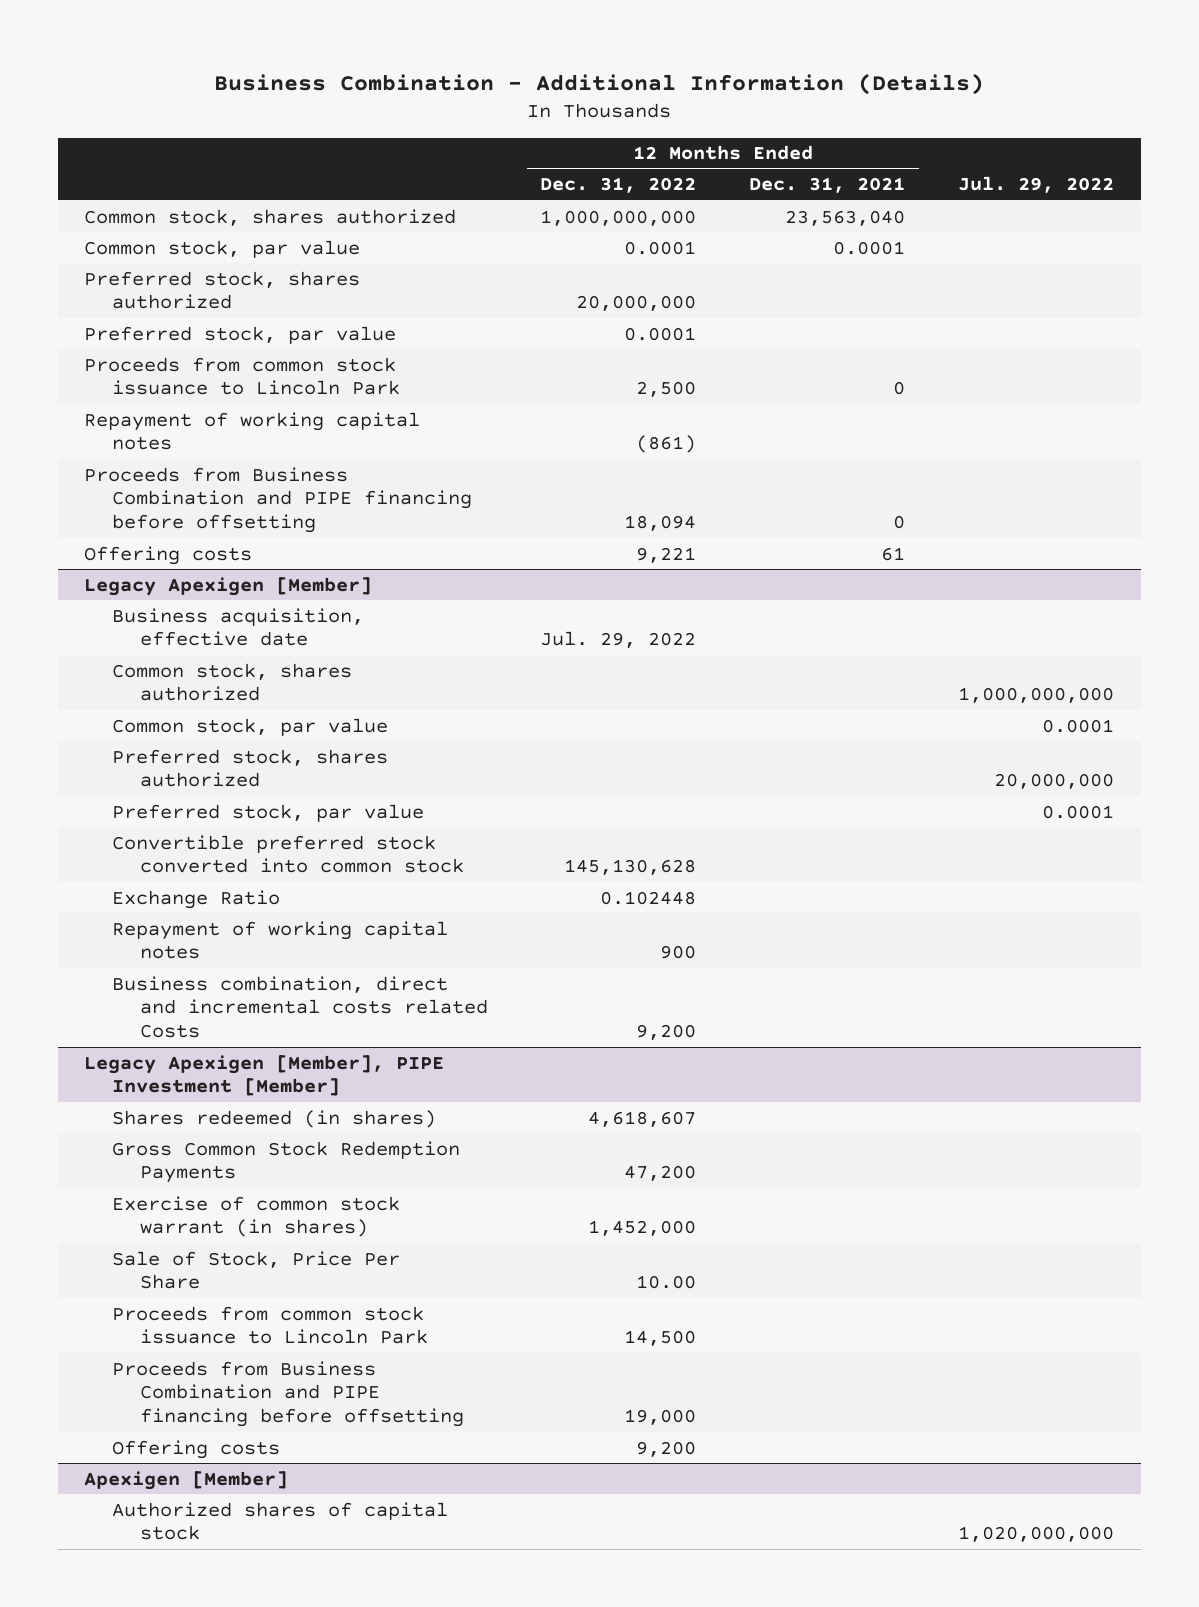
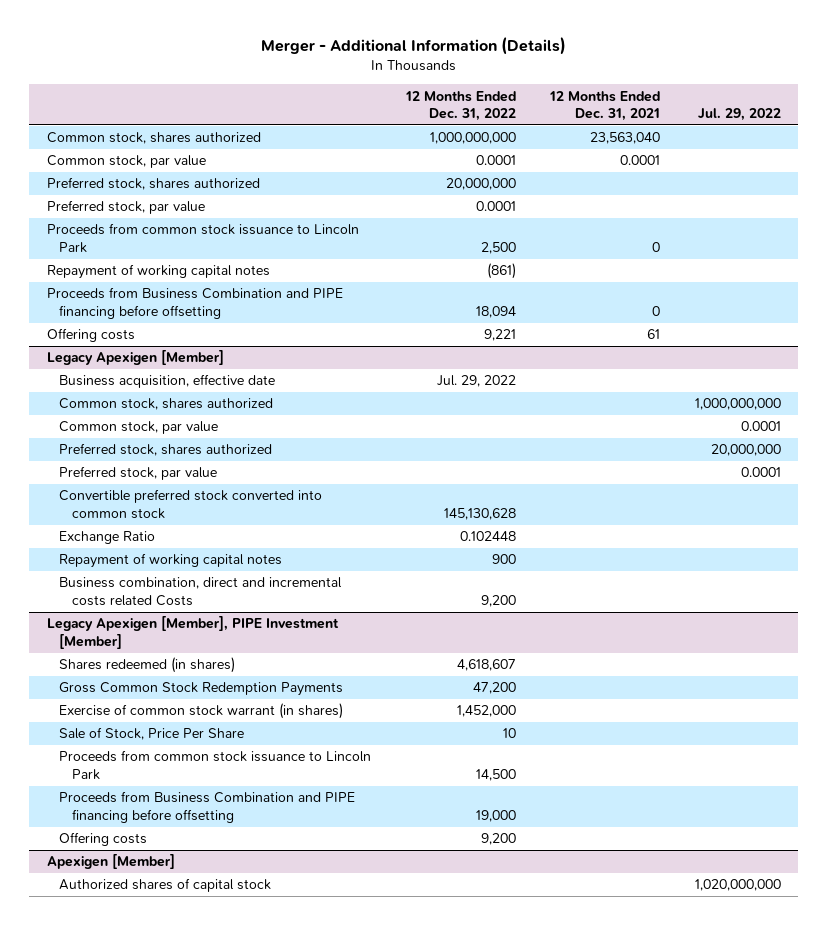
- Business Combination - Additional Information (Details)
+ Merger - Additional Information (Details)
@ Legacy Apexigen [Member], PIPE Investment [Member]
- Sale of Stock, Price Per Share | 10.00 | |
+ Sale of Stock, Price Per Share | 10 | |

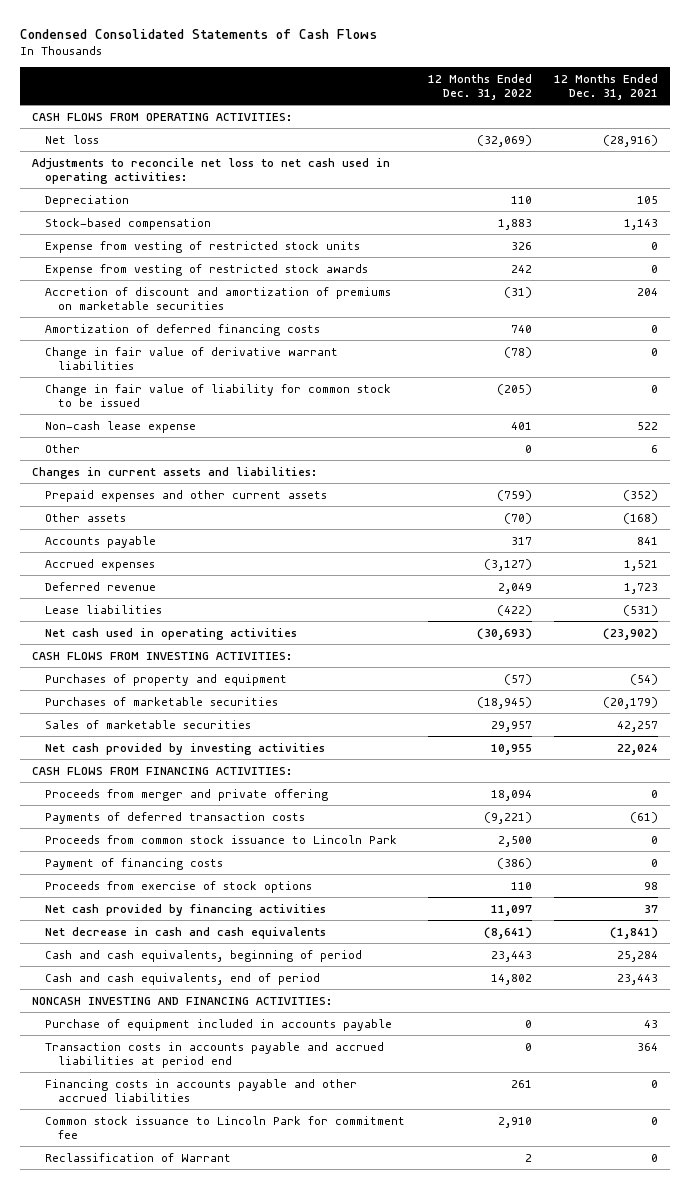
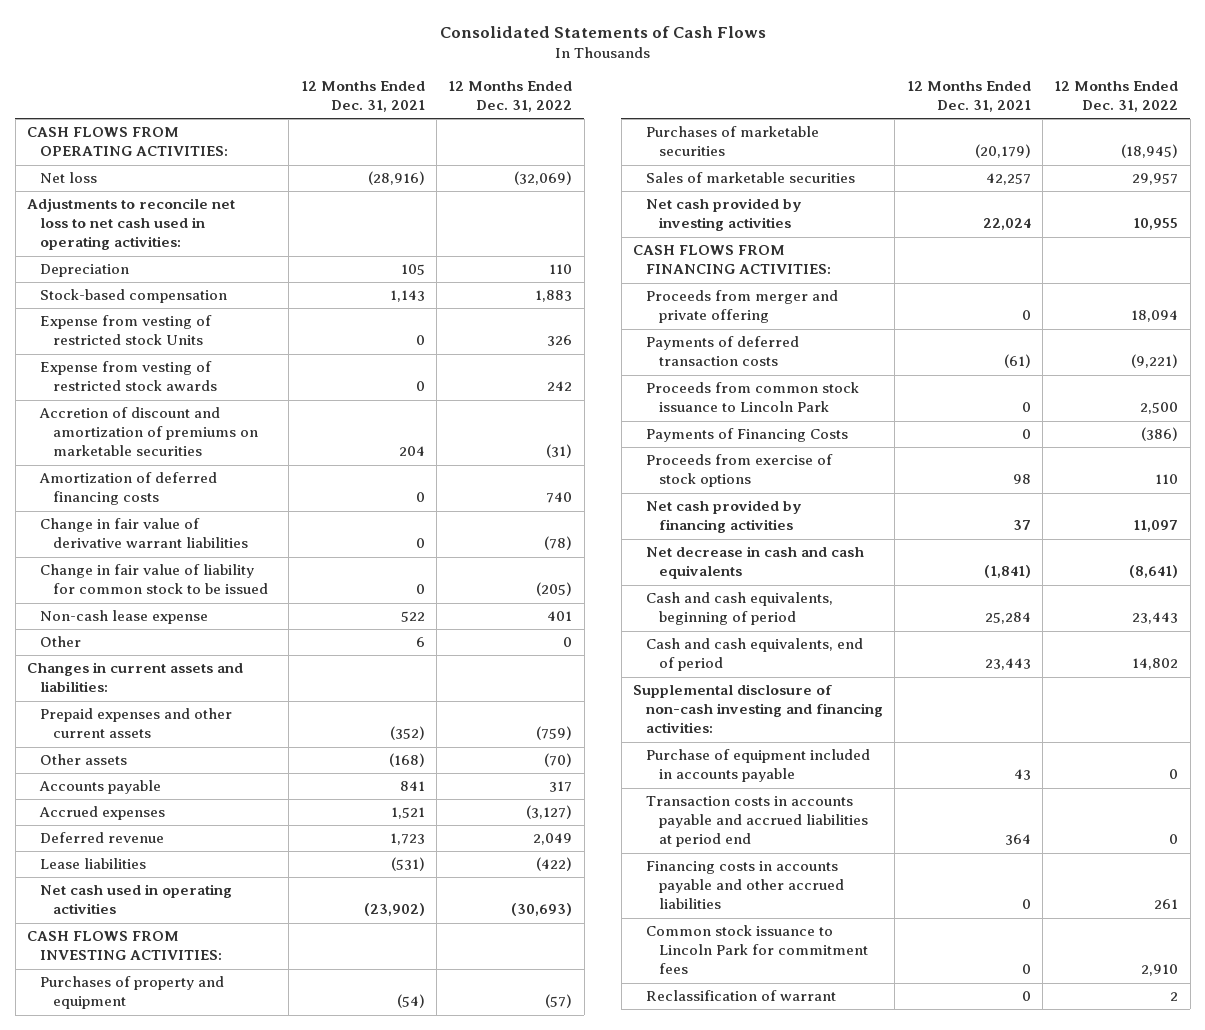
- Condensed Consolidated Statements of Cash Flows
+ Consolidated Statements of Cash Flows
- | 12 Months Ended Dec. 31, 2022 | 12 Months Ended Dec. 31, 2021
+ | 12 Months Ended Dec. 31, 2021 | 12 Months Ended Dec. 31, 2022
- Expense from vesting of restricted stock units | 326 | 0
+ Expense from vesting of restricted stock Units | 0 | 326
- Payment of financing costs | (386) | 0
+ Payments of Financing Costs | 0 | (386)
- NONCASH INVESTING AND FINANCING ACTIVITIES:
+ Supplemental disclosure of non-cash investing and financing activities:
- Common stock issuance to Lincoln Park for commitment fee | 2,910 | 0
- Reclassification of Warrant | 2 | 0
+ Common stock issuance to Lincoln Park for commitment fees | 0 | 2,910
+ Reclassification of warrant | 0 | 2

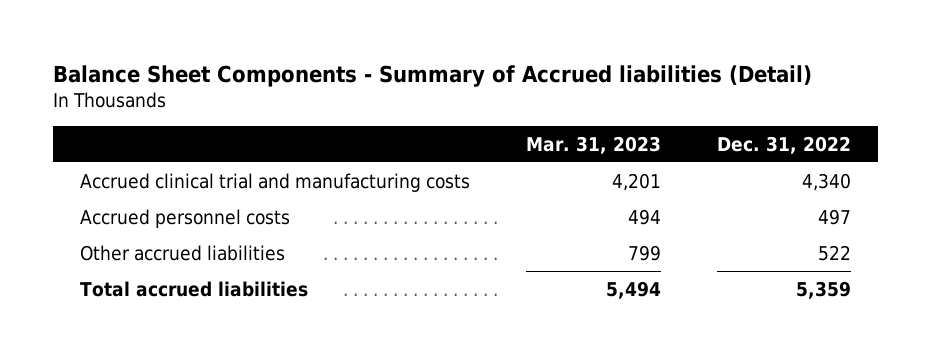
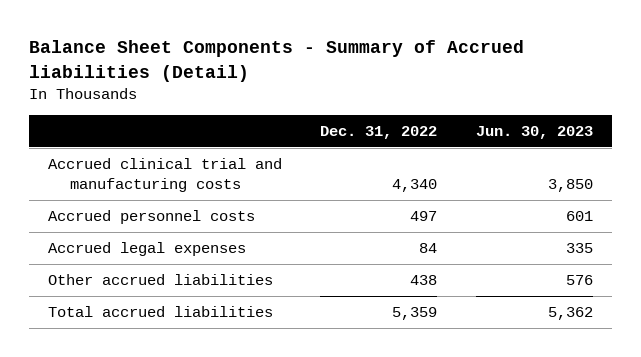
- | Mar. 31, 2023 | Dec. 31, 2022
+ | Dec. 31, 2022 | Jun. 30, 2023
- Other accrued liabilities | 799 | 522
+ Accrued legal expenses | 84 | 335
+ Other accrued liabilities | 438 | 576

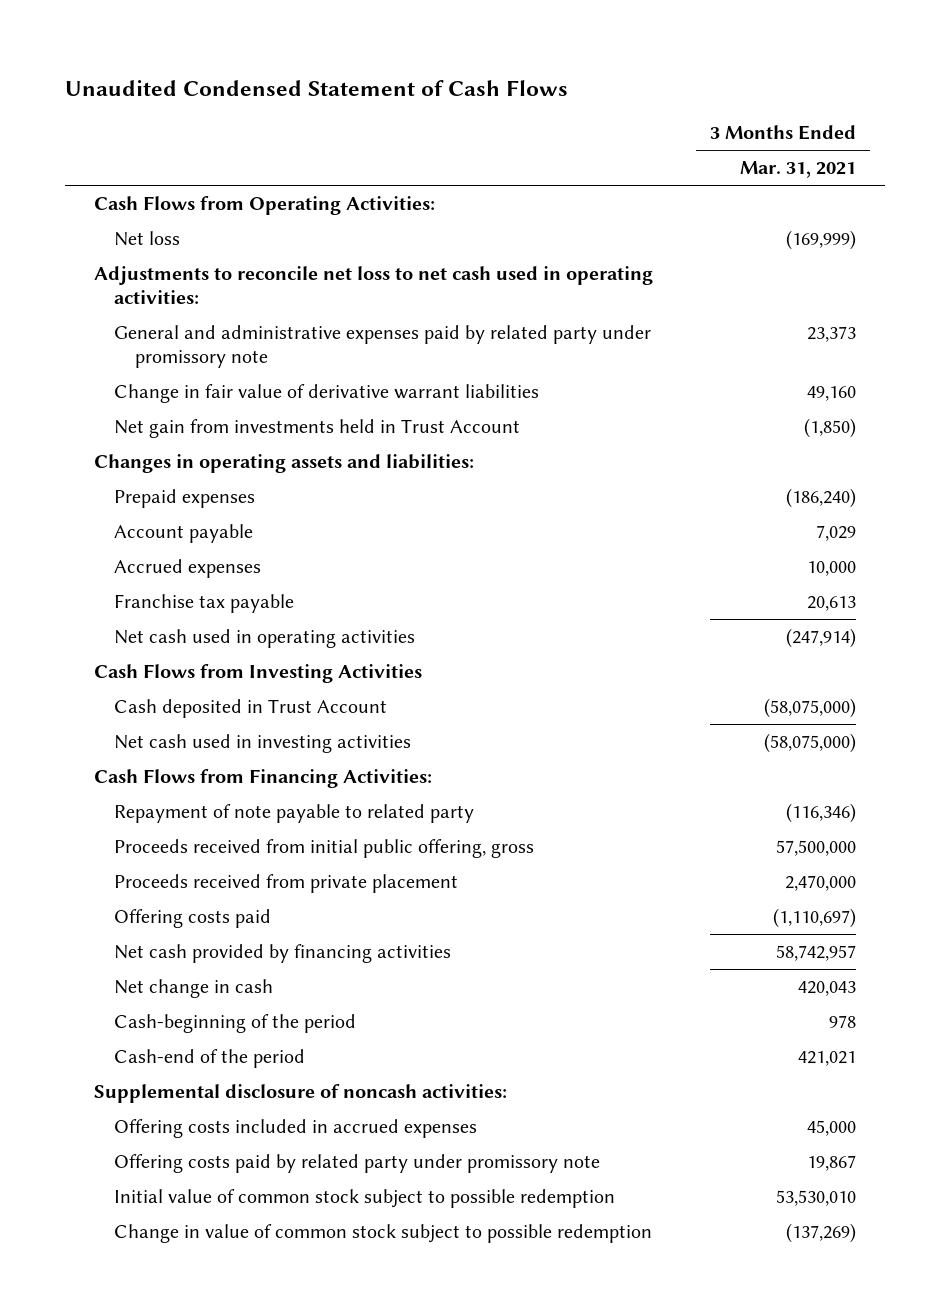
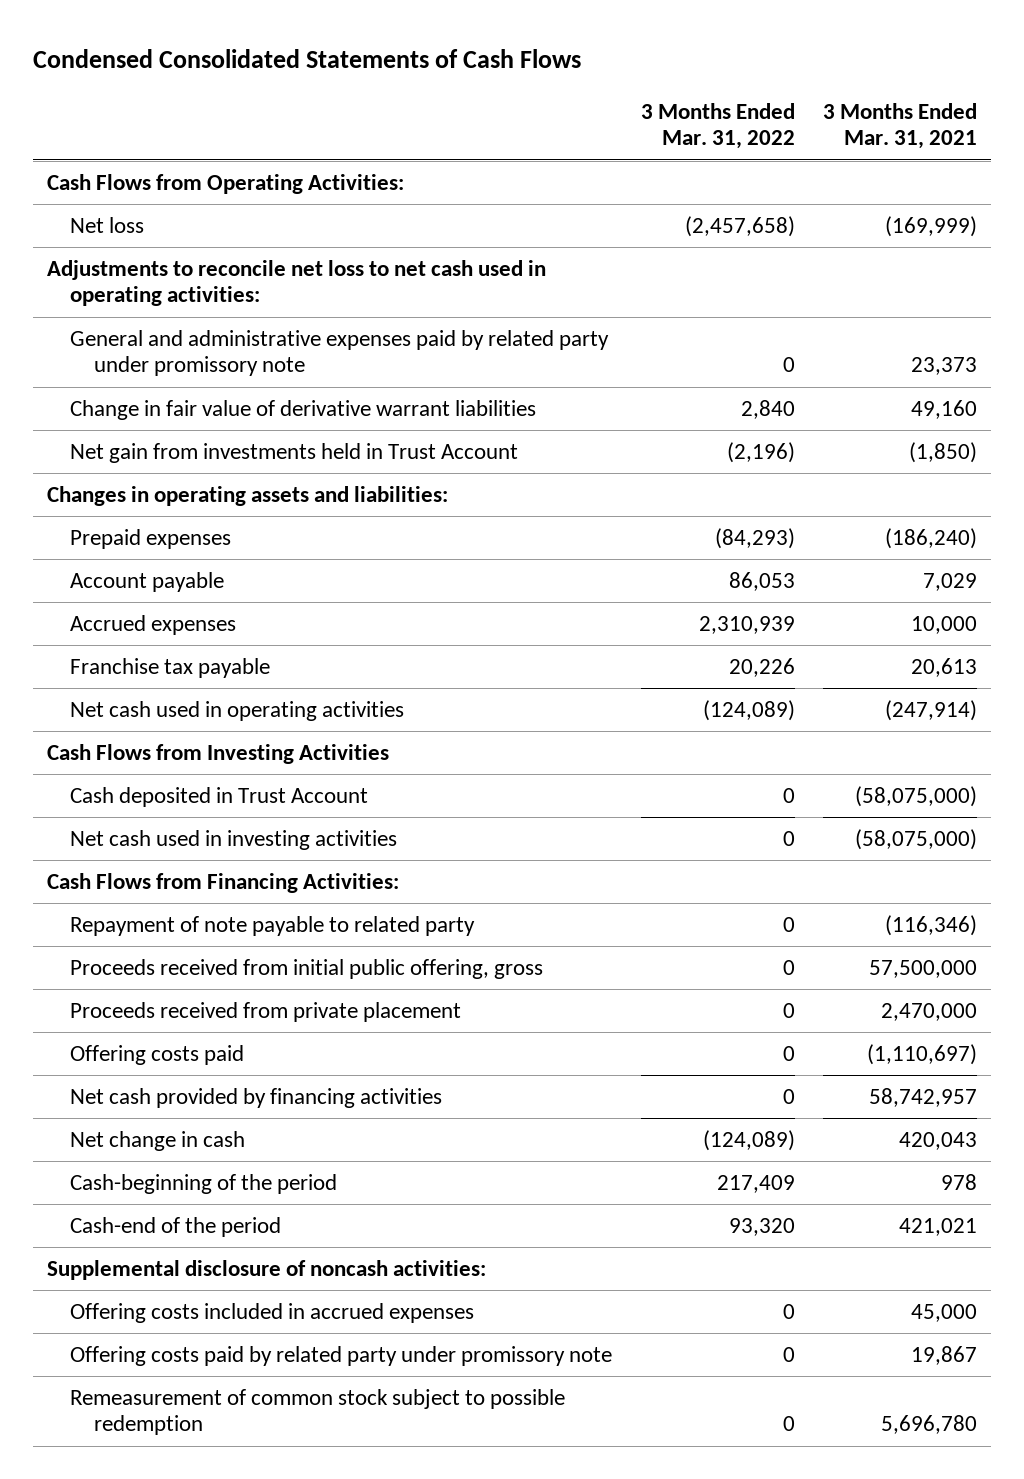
- Unaudited Condensed Statement of Cash Flows
+ Condensed Consolidated Statements of Cash Flows
- | 3 Months Ended Mar. 31, 2021
+ | 3 Months Ended Mar. 31, 2022 | 3 Months Ended Mar. 31, 2021
- Initial value of common stock subject to possible redemption | 53,530,010
- Change in value of common stock subject to possible redemption | (137,269)
+ Remeasurement of common stock subject to possible redemption | 0 | 5,696,780

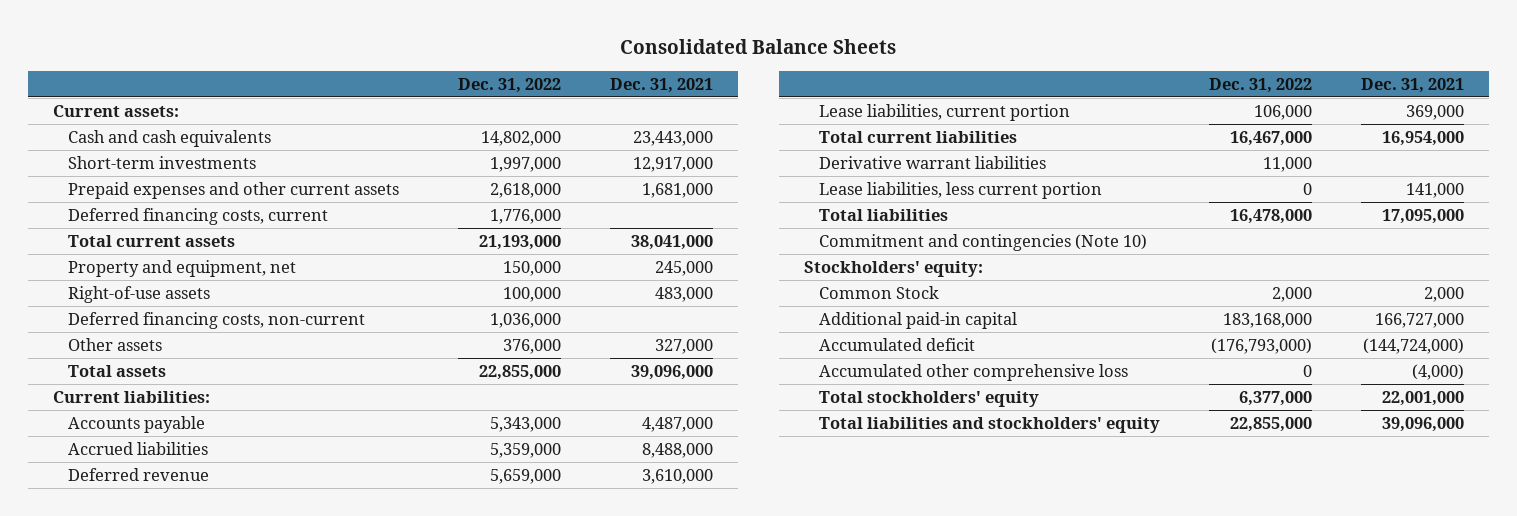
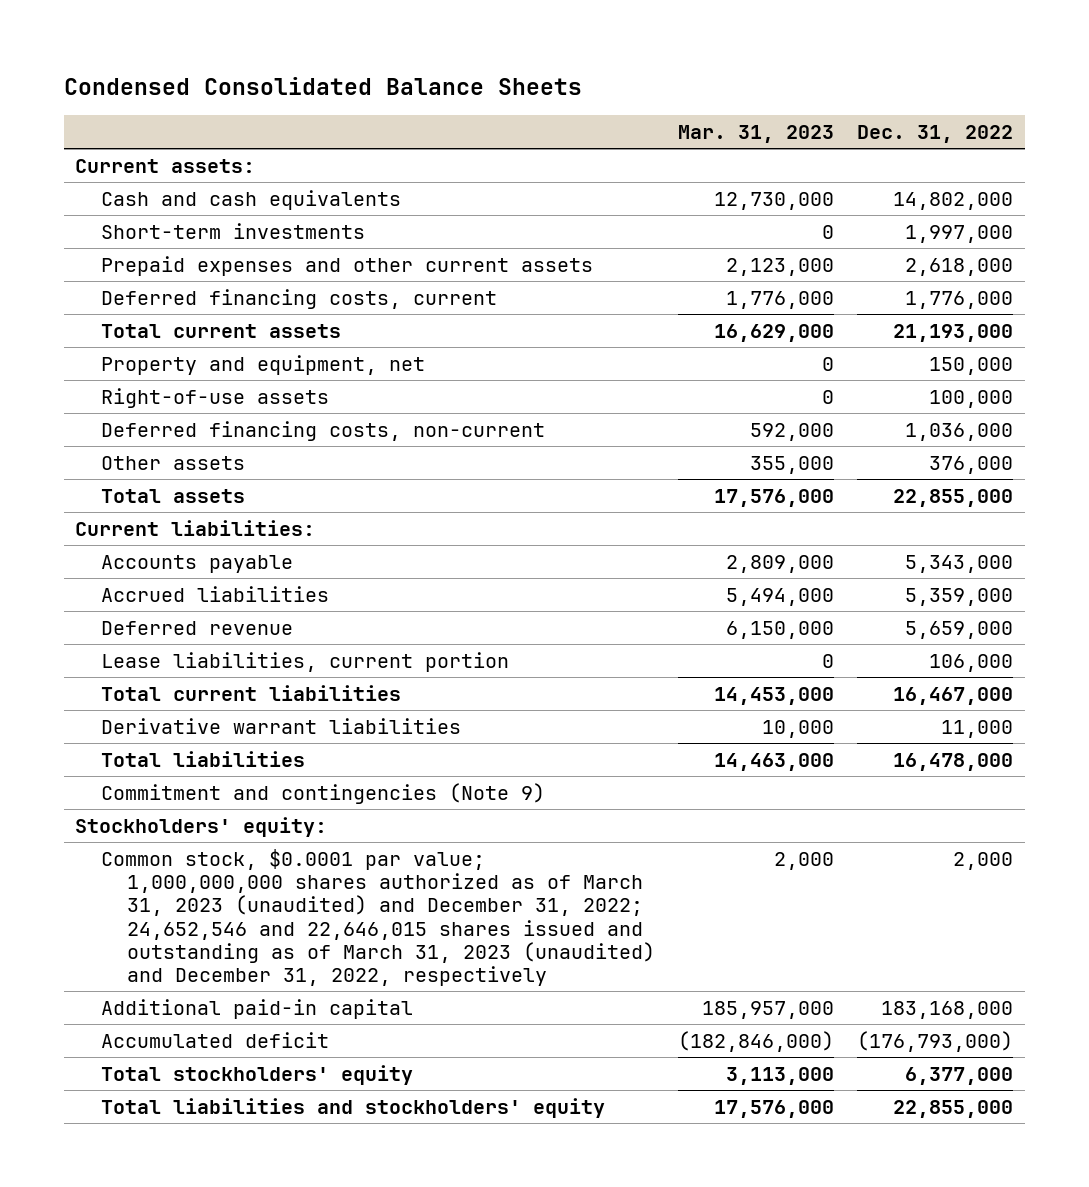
- Consolidated Balance Sheets
+ Condensed Consolidated Balance Sheets
- | Dec. 31, 2022 | Dec. 31, 2021
+ | Mar. 31, 2023 | Dec. 31, 2022
- Lease liabilities, less current portion | 0 | 141,000
- Commitment and contingencies (Note 10)
+ Commitment and contingencies (Note 9)
- Common Stock | 2,000 | 2,000
+ Common stock, $0.0001 par value; 1,000,000,000 shares authorized as of March 31, 2023 (unaudited) and December 31, 2022; 24,652,546 and 22,646,015 shares issued and outstanding as of March 31, 2023 (unaudited) and December 31, 2022, respectively | 2,000 | 2,000
- Accumulated other comprehensive loss | 0 | (4,000)

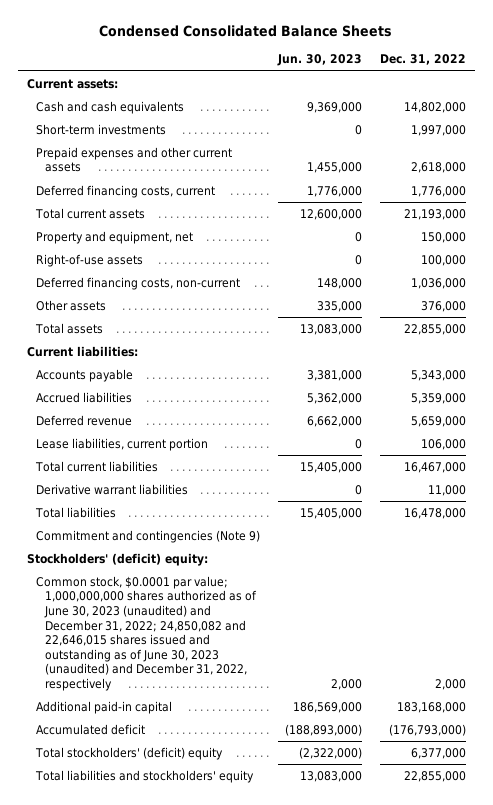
- | Mar. 31, 2023 | Dec. 31, 2022
+ | Jun. 30, 2023 | Dec. 31, 2022
- Stockholders' equity:
- Common stock, $0.0001 par value; 1,000,000,000 shares authorized as of March 31, 2023 (unaudited) and December 31, 2022; 24,652,546 and 22,646,015 shares issued and outstanding as of March 31, 2023 (unaudited) and December 31, 2022, respectively | 2,000 | 2,000
+ Stockholders' (deficit) equity:
+ Common stock, $0.0001 par value; 1,000,000,000 shares authorized as of June 30, 2023 (unaudited) and December 31, 2022; 24,850,082 and 22,646,015 shares issued and outstanding as of June 30, 2023 (unaudited) and December 31, 2022, respectively | 2,000 | 2,000
- Total stockholders' equity | 3,113,000 | 6,377,000
+ Total stockholders' (deficit) equity | (2,322,000) | 6,377,000

